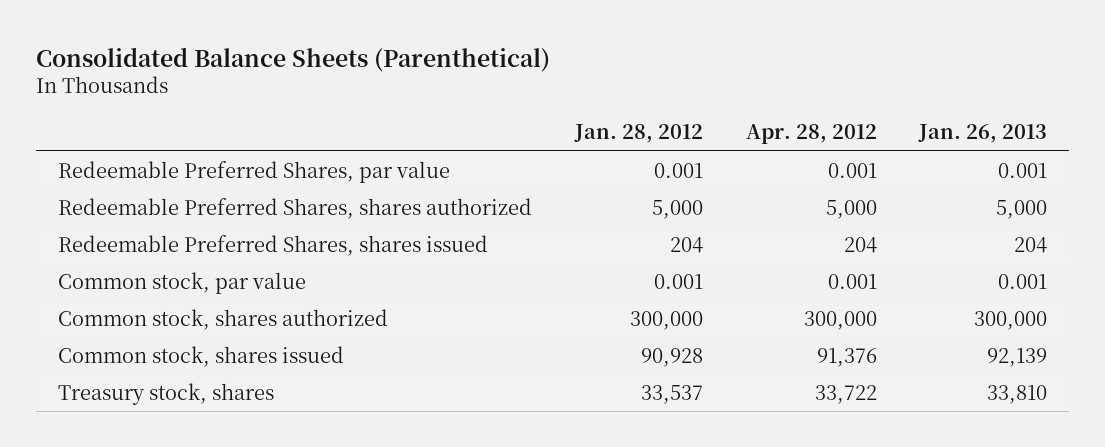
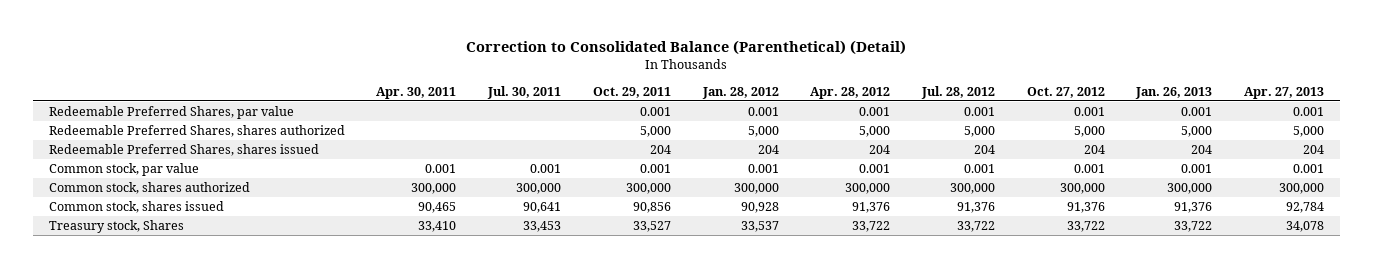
- Consolidated Balance Sheets (Parenthetical)
+ Correction to Consolidated Balance (Parenthetical) (Detail)
- | Jan. 28, 2012 | Apr. 28, 2012 | Jan. 26, 2013
+ | Apr. 30, 2011 | Jul. 30, 2011 | Oct. 29, 2011 | Jan. 28, 2012 | Apr. 28, 2012 | Jul. 28, 2012 | Oct. 27, 2012 | Jan. 26, 2013 | Apr. 27, 2013
- Common stock, shares issued | 90,928 | 91,376 | 92,139
- Treasury stock, shares | 33,537 | 33,722 | 33,810
+ Common stock, shares issued | 90,465 | 90,641 | 90,856 | 90,928 | 91,376 | 91,376 | 91,376 | 91,376 | 92,784
+ Treasury stock, Shares | 33,410 | 33,453 | 33,527 | 33,537 | 33,722 | 33,722 | 33,722 | 33,722 | 34,078

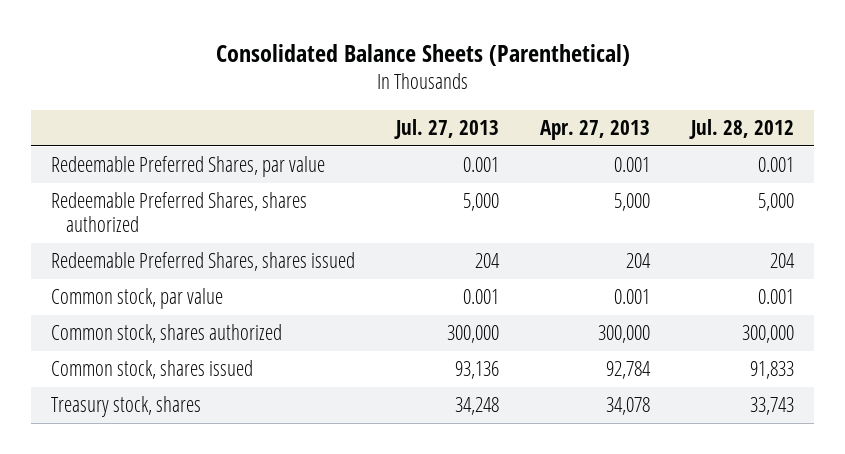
- Correction to Consolidated Balance (Parenthetical) (Detail)
+ Consolidated Balance Sheets (Parenthetical)
- | Apr. 30, 2011 | Jul. 30, 2011 | Oct. 29, 2011 | Jan. 28, 2012 | Apr. 28, 2012 | Jul. 28, 2012 | Oct. 27, 2012 | Jan. 26, 2013 | Apr. 27, 2013
+ | Jul. 27, 2013 | Apr. 27, 2013 | Jul. 28, 2012
- Common stock, shares issued | 90,465 | 90,641 | 90,856 | 90,928 | 91,376 | 91,376 | 91,376 | 91,376 | 92,784
- Treasury stock, Shares | 33,410 | 33,453 | 33,527 | 33,537 | 33,722 | 33,722 | 33,722 | 33,722 | 34,078
+ Common stock, shares issued | 93,136 | 92,784 | 91,833
+ Treasury stock, shares | 34,248 | 34,078 | 33,743

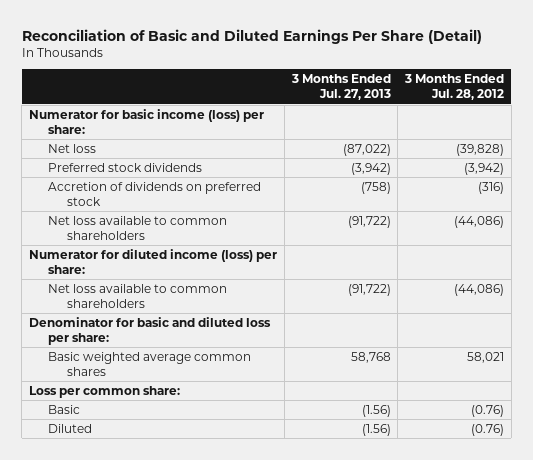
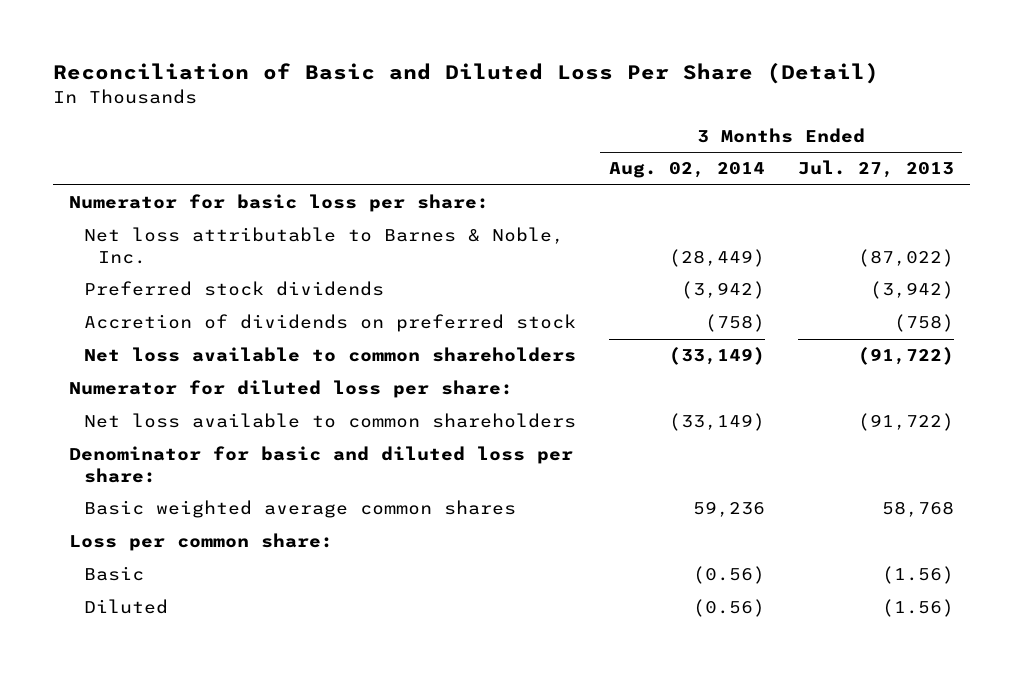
- Reconciliation of Basic and Diluted Earnings Per Share (Detail)
+ Reconciliation of Basic and Diluted Loss Per Share (Detail)
- | 3 Months Ended Jul. 27, 2013 | 3 Months Ended Jul. 28, 2012
+ | 3 Months Ended Aug. 02, 2014 | 3 Months Ended Jul. 27, 2013
- Numerator for basic income (loss) per share:
- Net loss | (87,022) | (39,828)
+ Numerator for basic loss per share:
+ Net loss attributable to Barnes & Noble, Inc. | (28,449) | (87,022)
- Numerator for diluted income (loss) per share:
+ Numerator for diluted loss per share:

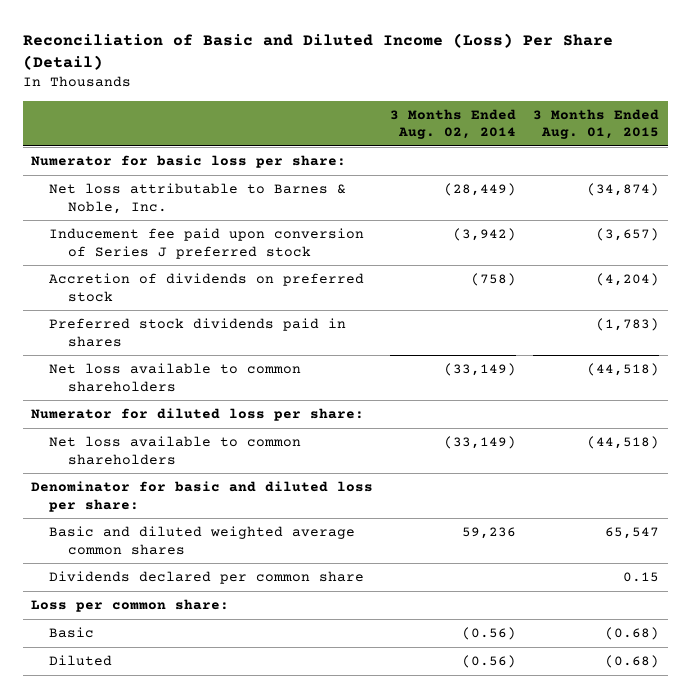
- Reconciliation of Basic and Diluted Loss Per Share (Detail)
+ Reconciliation of Basic and Diluted Income (Loss) Per Share (Detail)
- | 3 Months Ended Aug. 02, 2014 | 3 Months Ended Jul. 27, 2013
+ | 3 Months Ended Aug. 02, 2014 | 3 Months Ended Aug. 01, 2015
- Preferred stock dividends | (3,942) | (3,942)
+ Inducement fee paid upon conversion of Series J preferred stock | (3,942) | (3,657)
+ Preferred stock dividends paid in shares | | (1,783)
- Basic weighted average common shares | 59,236 | 58,768
+ Basic and diluted weighted average common shares | 59,236 | 65,547
+ Dividends declared per common share | | 0.15

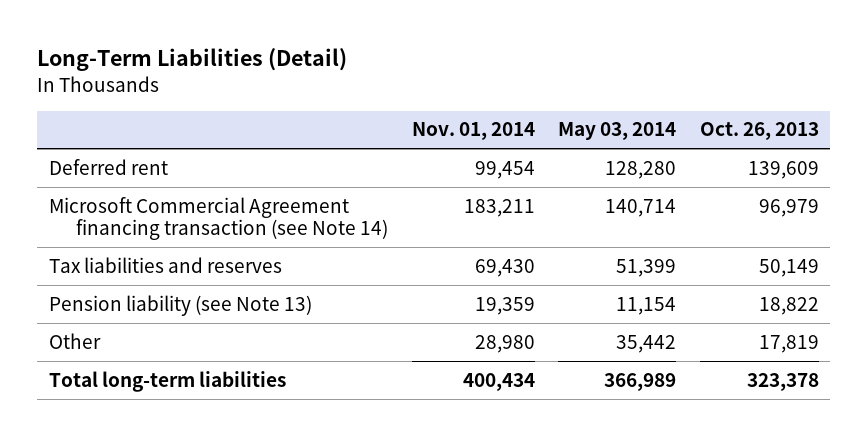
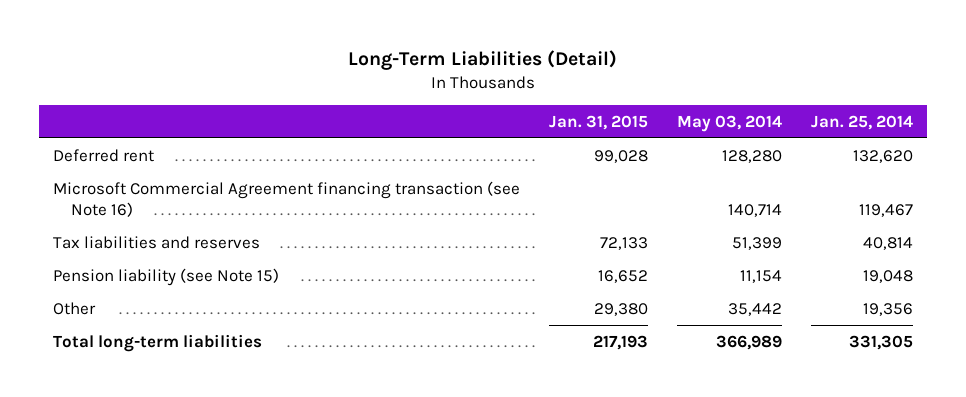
- | Nov. 01, 2014 | May 03, 2014 | Oct. 26, 2013
+ | Jan. 31, 2015 | May 03, 2014 | Jan. 25, 2014
- Microsoft Commercial Agreement financing transaction (see Note 14) | 183,211 | 140,714 | 96,979
+ Microsoft Commercial Agreement financing transaction (see Note 16) | | 140,714 | 119,467
- Pension liability (see Note 13) | 19,359 | 11,154 | 18,822
+ Pension liability (see Note 15) | 16,652 | 11,154 | 19,048

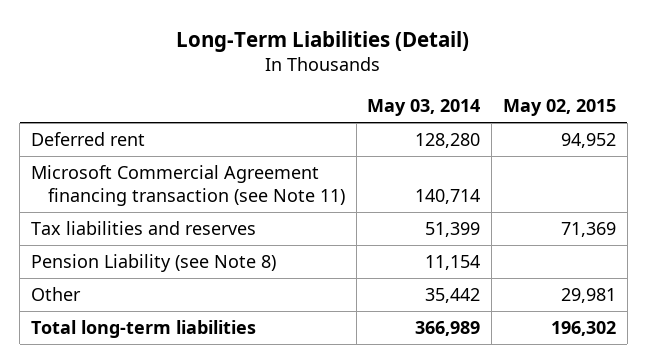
- | Jan. 31, 2015 | May 03, 2014 | Jan. 25, 2014
+ | May 03, 2014 | May 02, 2015
- Microsoft Commercial Agreement financing transaction (see Note 16) | | 140,714 | 119,467
+ Microsoft Commercial Agreement financing transaction (see Note 11) | 140,714 |
- Pension liability (see Note 15) | 16,652 | 11,154 | 19,048
+ Pension Liability (see Note 8) | 11,154 |

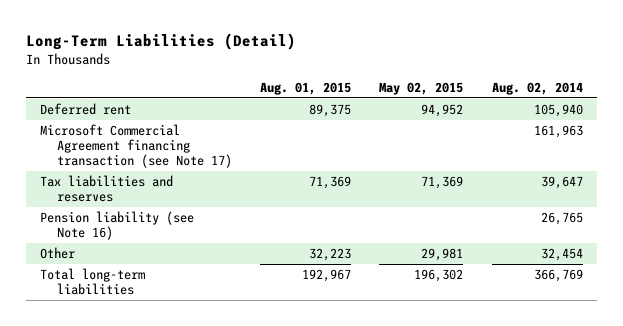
- | May 03, 2014 | May 02, 2015
+ | Aug. 01, 2015 | May 02, 2015 | Aug. 02, 2014
- Microsoft Commercial Agreement financing transaction (see Note 11) | 140,714 |
+ Microsoft Commercial Agreement financing transaction (see Note 17) | | | 161,963
- Pension Liability (see Note 8) | 11,154 |
+ Pension liability (see Note 16) | | | 26,765

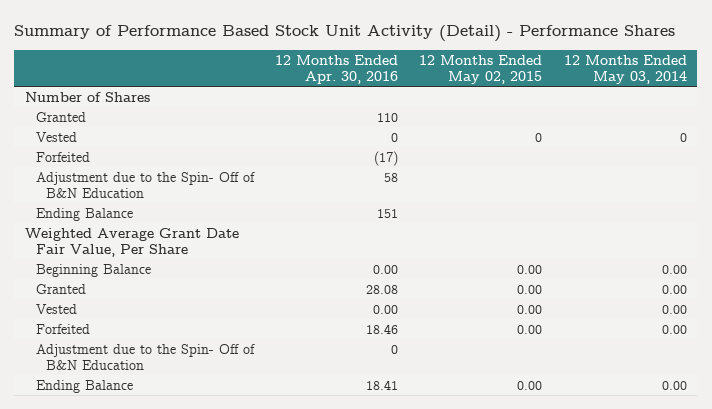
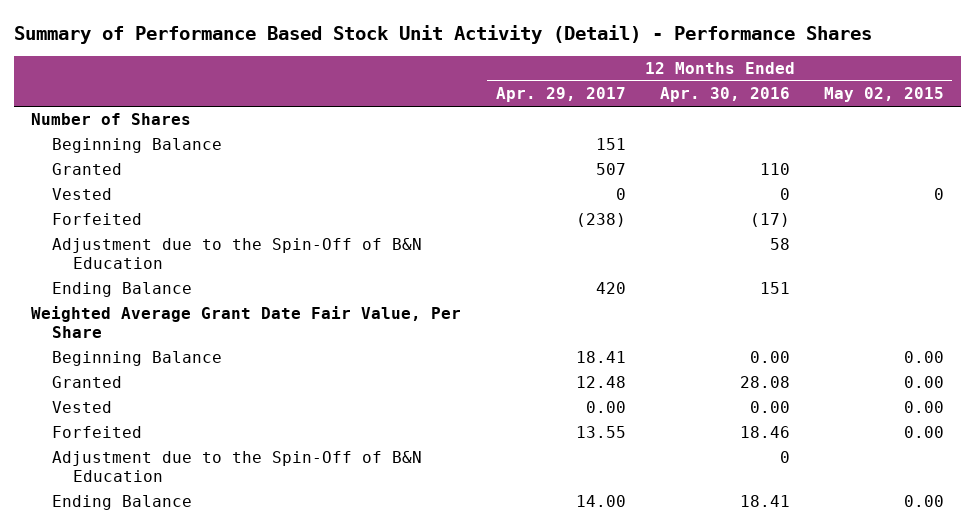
- | 12 Months Ended Apr. 30, 2016 | 12 Months Ended May 02, 2015 | 12 Months Ended May 03, 2014
+ | 12 Months Ended Apr. 29, 2017 | 12 Months Ended Apr. 30, 2016 | 12 Months Ended May 02, 2015
+ Beginning Balance | 151 | |
- Adjustment due to the Spin- Off of B&N Education | 58 | |
+ Adjustment due to the Spin-Off of B&N Education | | 58 |
- Adjustment due to the Spin- Off of B&N Education | 0 | |
+ Adjustment due to the Spin-Off of B&N Education | | 0 |

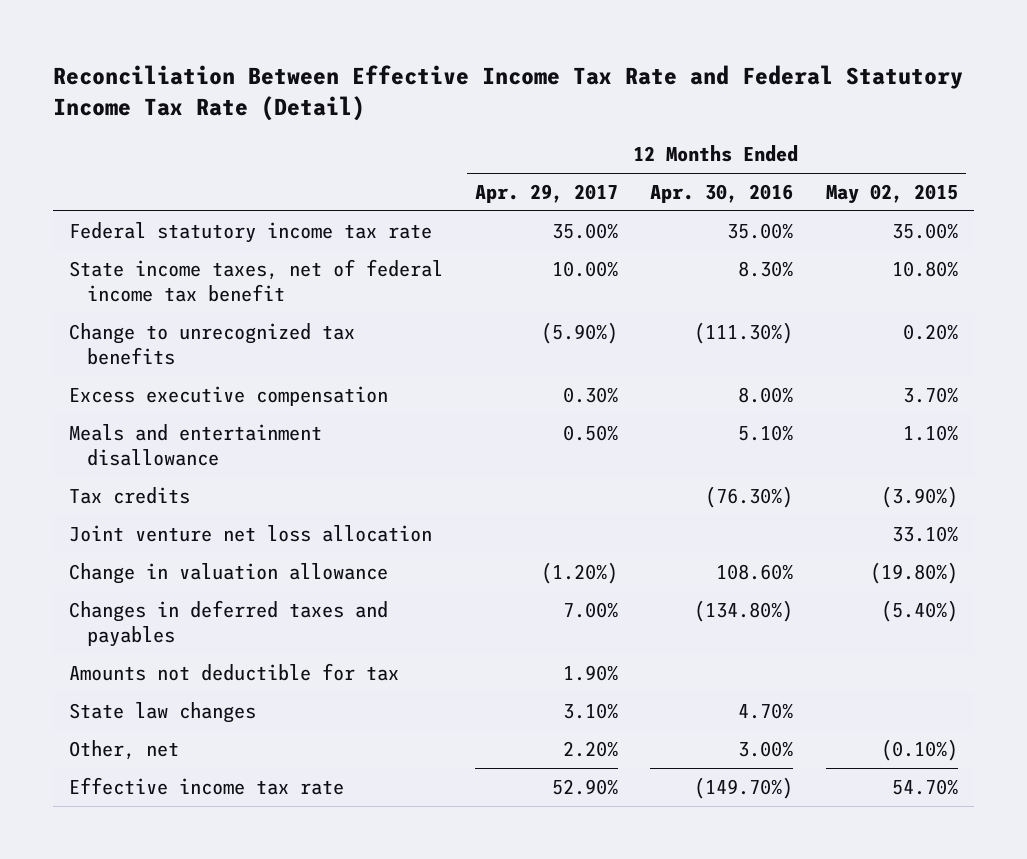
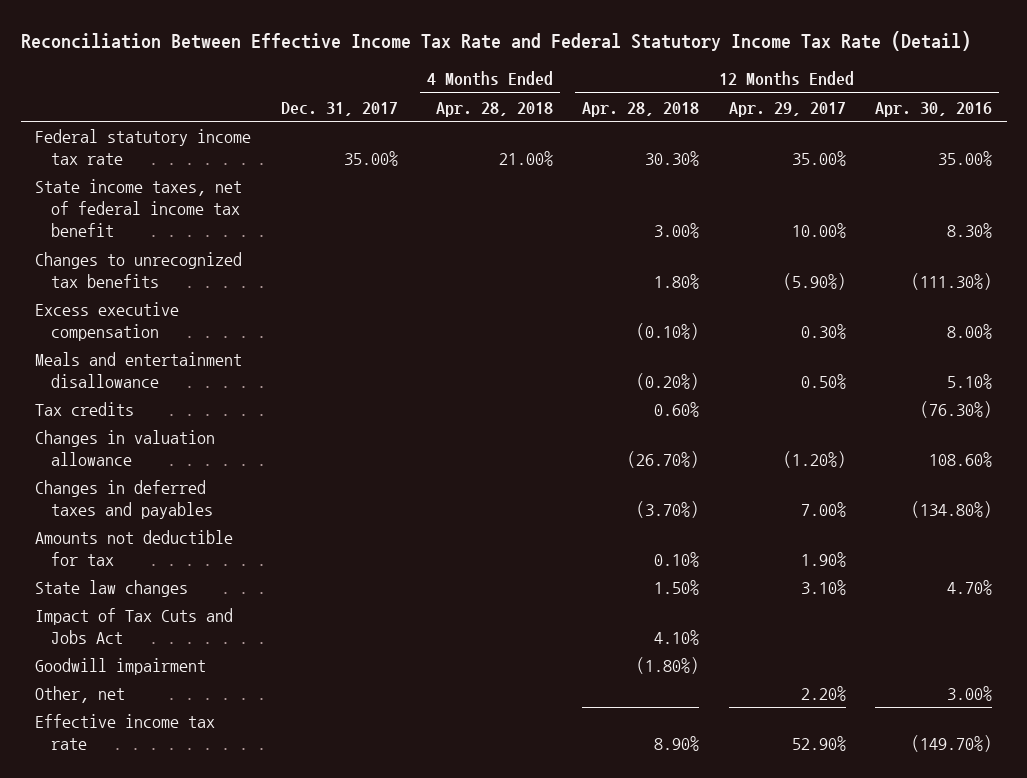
- | 12 Months Ended Apr. 29, 2017 | 12 Months Ended Apr. 30, 2016 | 12 Months Ended May 02, 2015
+ | Dec. 31, 2017 | 4 Months Ended Apr. 28, 2018 | 12 Months Ended Apr. 28, 2018 | 12 Months Ended Apr. 29, 2017 | 12 Months Ended Apr. 30, 2016
- Change to unrecognized tax benefits | (5.90%) | (111.30%) | 0.20%
+ Changes to unrecognized tax benefits | | | 1.80% | (5.90%) | (111.30%)
- Joint venture net loss allocation | | | 33.10%
- Change in valuation allowance | (1.20%) | 108.60% | (19.80%)
+ Changes in valuation allowance | | | (26.70%) | (1.20%) | 108.60%
+ Impact of Tax Cuts and Jobs Act | | | 4.10% | |
+ Goodwill impairment | | | (1.80%) | |

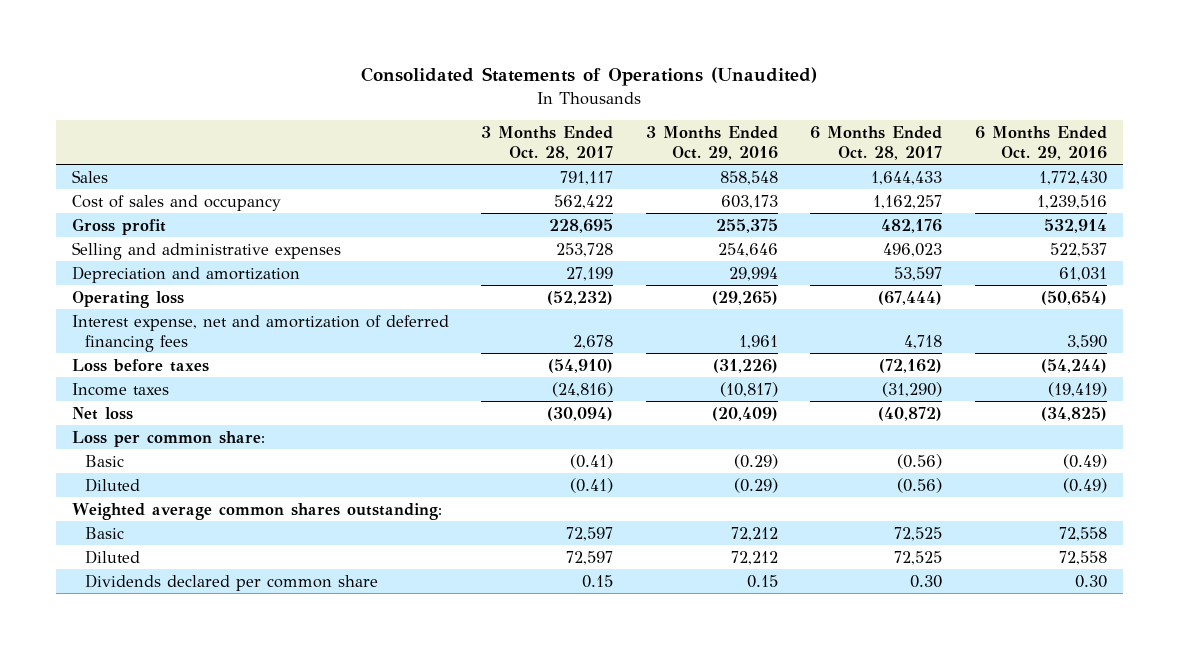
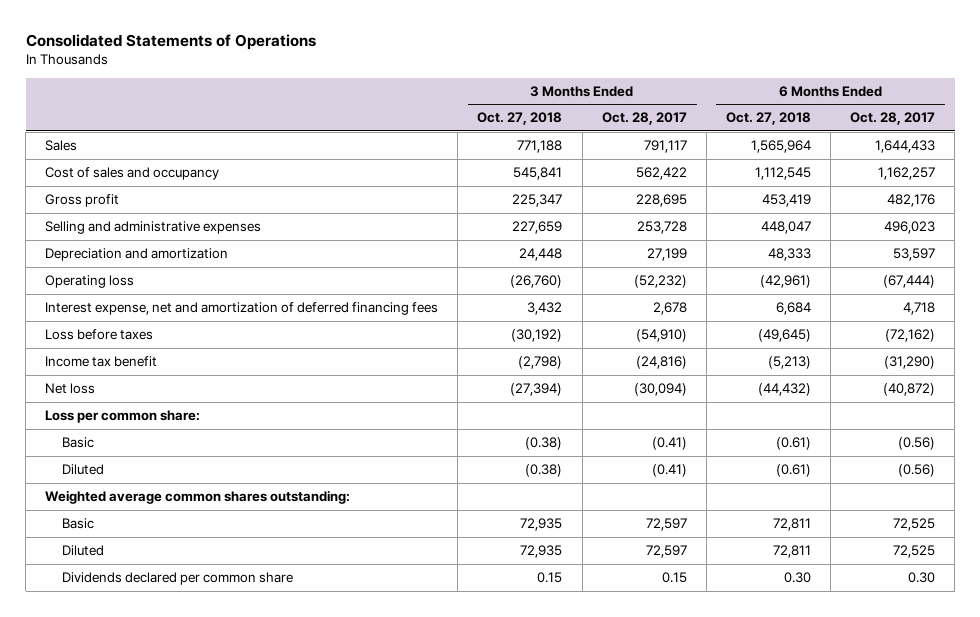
- Consolidated Statements of Operations (Unaudited)
+ Consolidated Statements of Operations
- | 3 Months Ended Oct. 28, 2017 | 3 Months Ended Oct. 29, 2016 | 6 Months Ended Oct. 28, 2017 | 6 Months Ended Oct. 29, 2016
+ | 3 Months Ended Oct. 27, 2018 | 3 Months Ended Oct. 28, 2017 | 6 Months Ended Oct. 27, 2018 | 6 Months Ended Oct. 28, 2017
- Income taxes | (24,816) | (10,817) | (31,290) | (19,419)
+ Income tax benefit | (2,798) | (24,816) | (5,213) | (31,290)

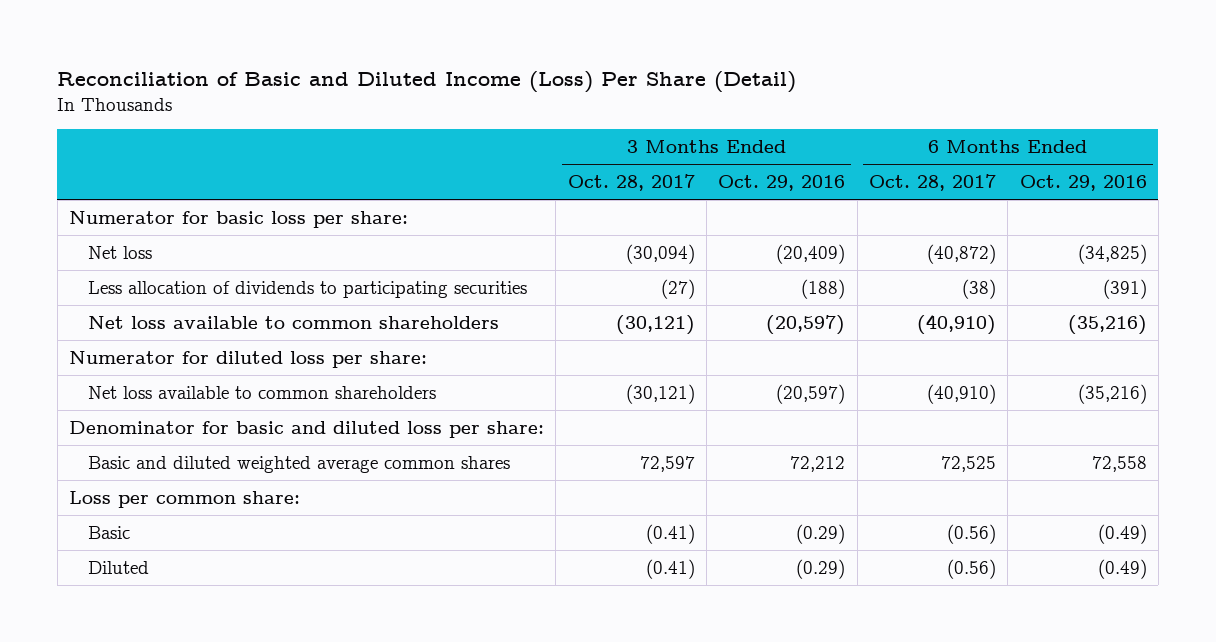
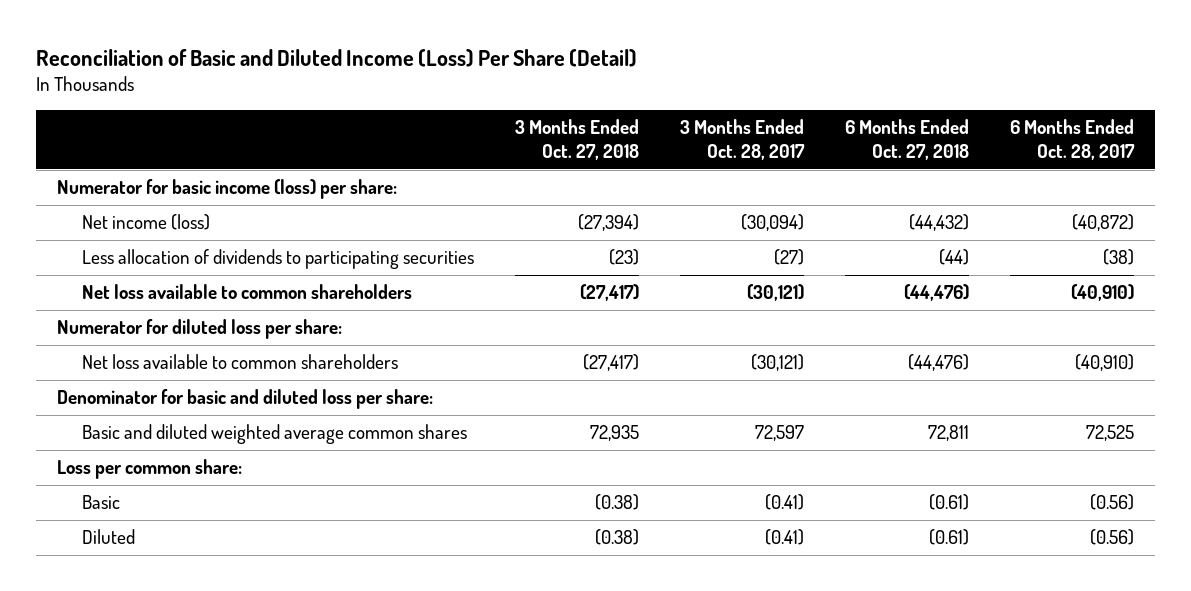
- | 3 Months Ended Oct. 28, 2017 | 3 Months Ended Oct. 29, 2016 | 6 Months Ended Oct. 28, 2017 | 6 Months Ended Oct. 29, 2016
+ | 3 Months Ended Oct. 27, 2018 | 3 Months Ended Oct. 28, 2017 | 6 Months Ended Oct. 27, 2018 | 6 Months Ended Oct. 28, 2017
- Numerator for basic loss per share:
- Net loss | (30,094) | (20,409) | (40,872) | (34,825)
+ Numerator for basic income (loss) per share:
+ Net income (loss) | (27,394) | (30,094) | (44,432) | (40,872)

